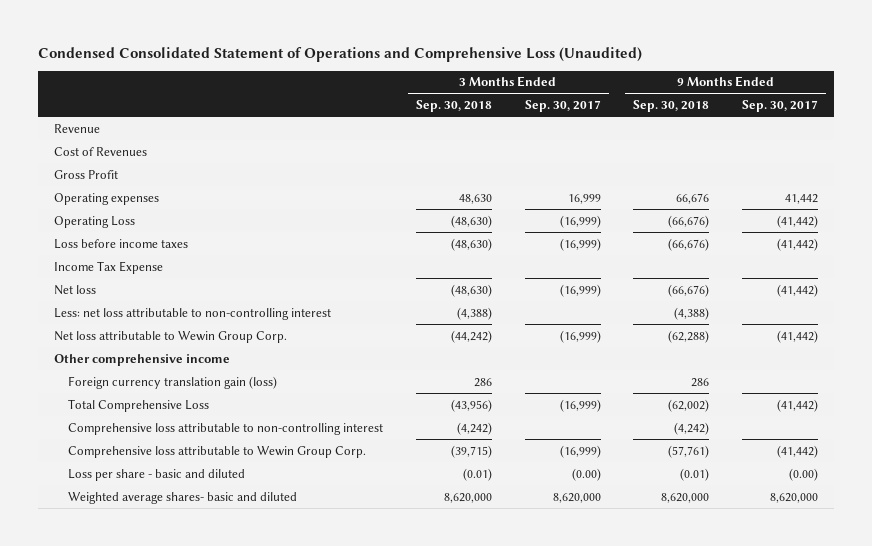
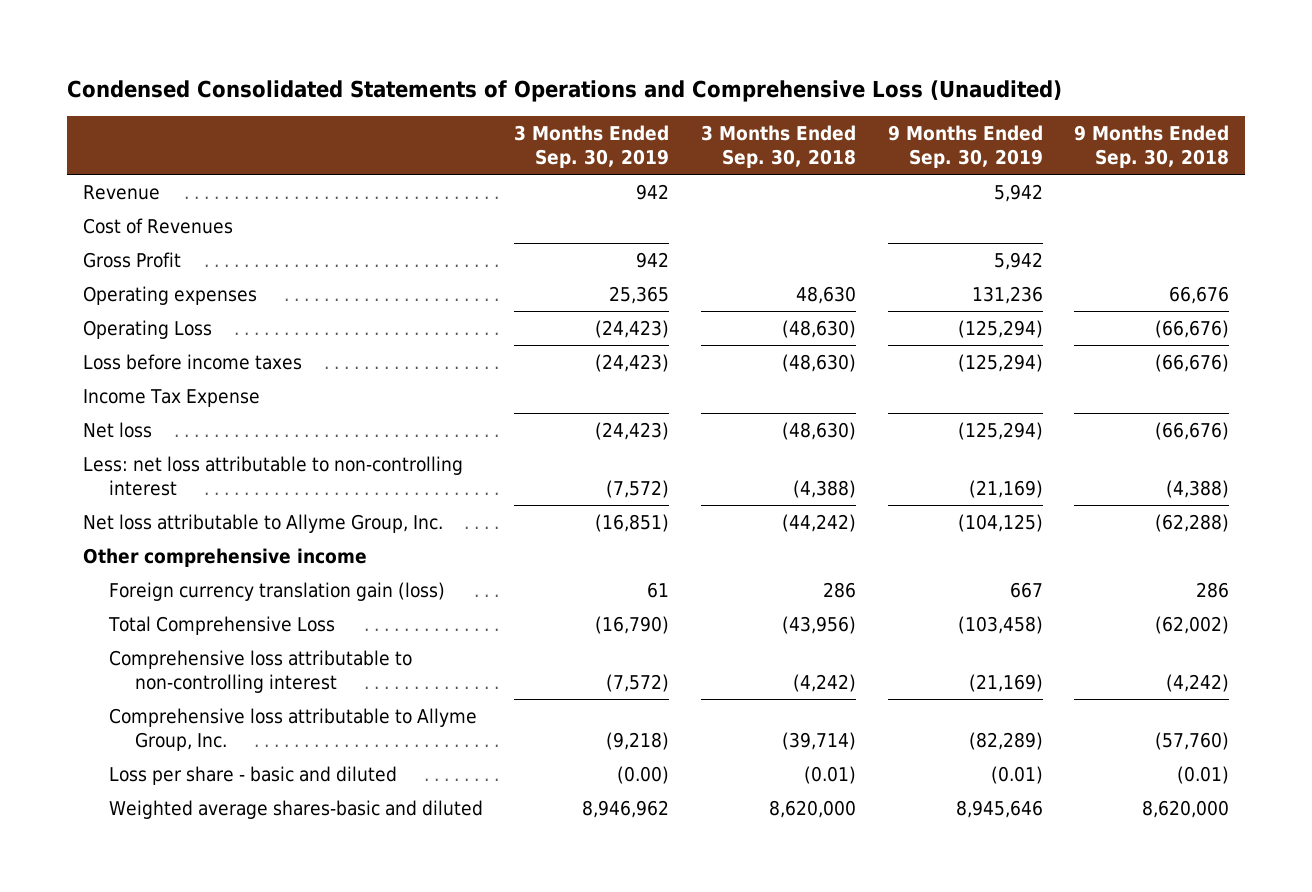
- Condensed Consolidated Statement of Operations and Comprehensive Loss (Unaudited)
+ Condensed Consolidated Statements of Operations and Comprehensive Loss (Unaudited)
- | 3 Months Ended Sep. 30, 2018 | 3 Months Ended Sep. 30, 2017 | 9 Months Ended Sep. 30, 2018 | 9 Months Ended Sep. 30, 2017
+ | 3 Months Ended Sep. 30, 2019 | 3 Months Ended Sep. 30, 2018 | 9 Months Ended Sep. 30, 2019 | 9 Months Ended Sep. 30, 2018
- Net loss attributable to Wewin Group Corp. | (44,242) | (16,999) | (62,288) | (41,442)
+ Net loss attributable to Allyme Group, Inc. | (16,851) | (44,242) | (104,125) | (62,288)
- Comprehensive loss attributable to Wewin Group Corp. | (39,715) | (16,999) | (57,761) | (41,442)
+ Comprehensive loss attributable to Allyme Group, Inc. | (9,218) | (39,714) | (82,289) | (57,760)
- Weighted average shares- basic and diluted | 8,620,000 | 8,620,000 | 8,620,000 | 8,620,000
+ Weighted average shares-basic and diluted | 8,946,962 | 8,620,000 | 8,945,646 | 8,620,000

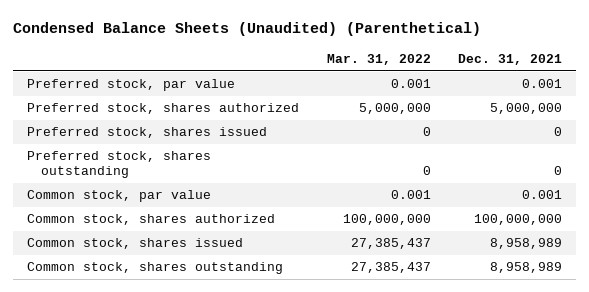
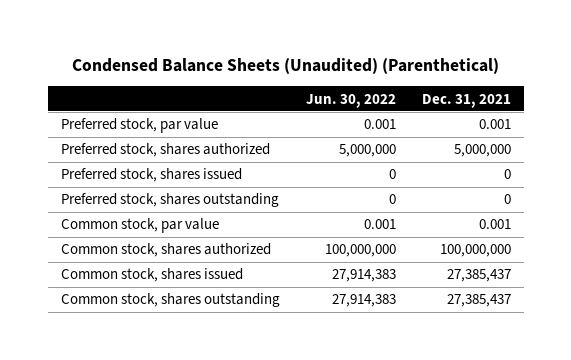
- | Mar. 31, 2022 | Dec. 31, 2021
+ | Jun. 30, 2022 | Dec. 31, 2021
- Common stock, shares issued | 27,385,437 | 8,958,989
- Common stock, shares outstanding | 27,385,437 | 8,958,989
+ Common stock, shares issued | 27,914,383 | 27,385,437
+ Common stock, shares outstanding | 27,914,383 | 27,385,437

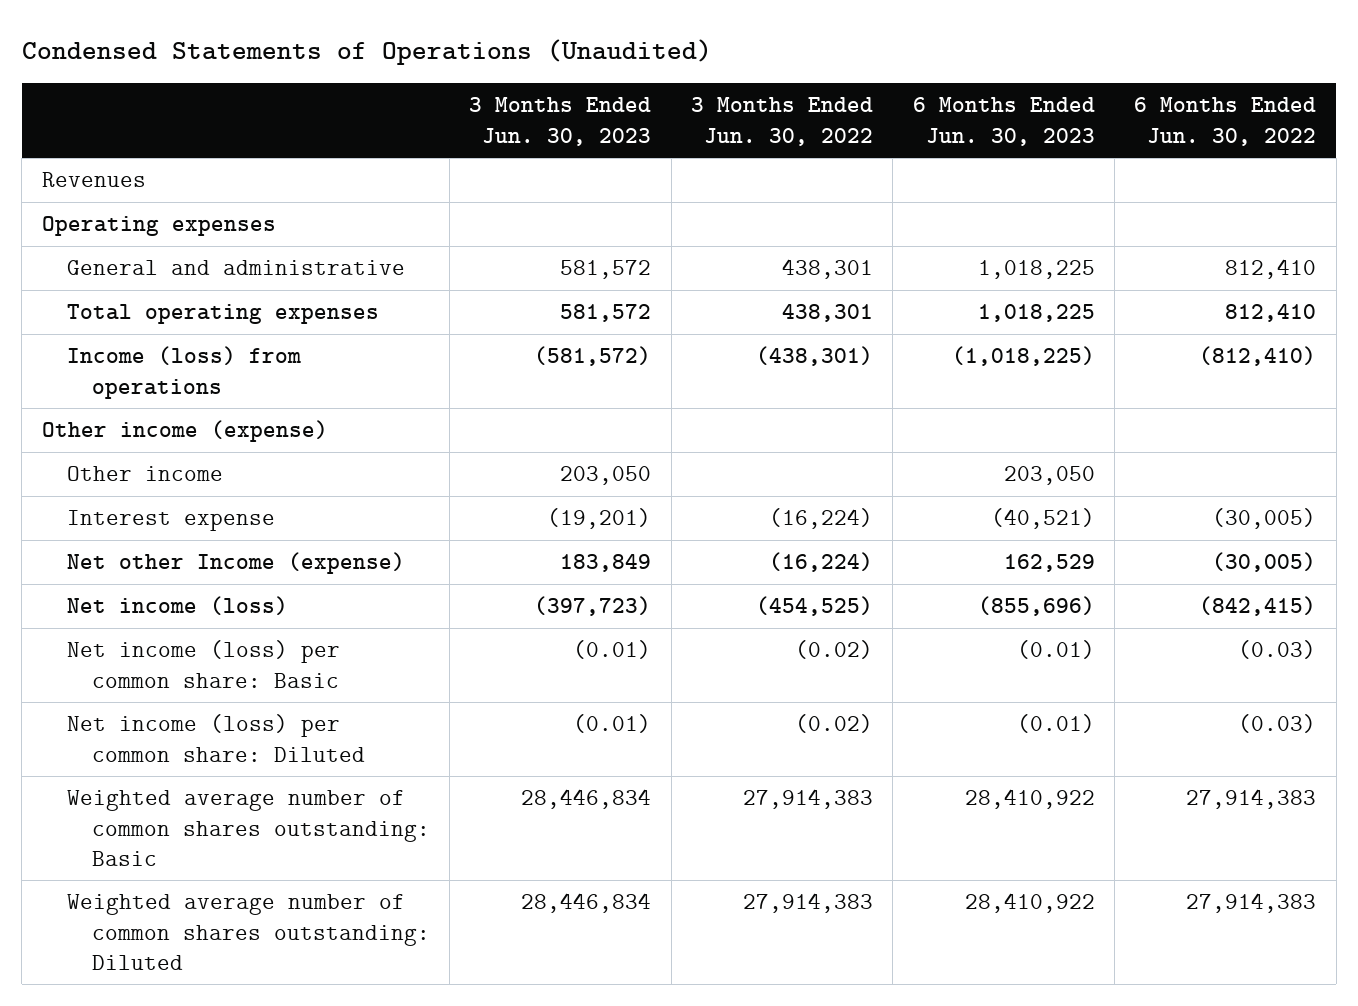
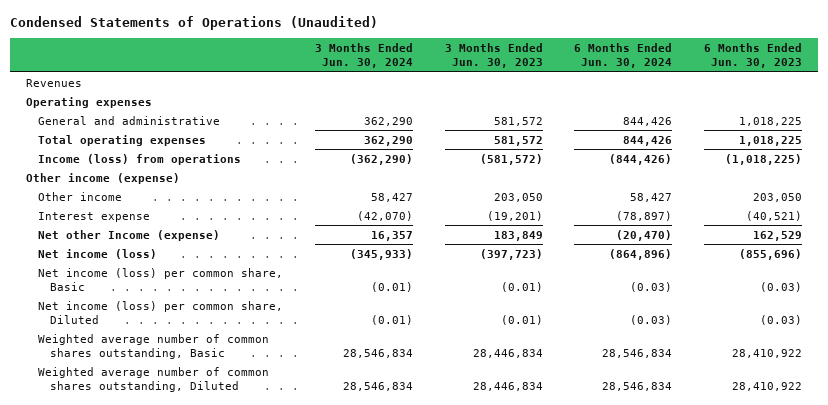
- | 3 Months Ended Jun. 30, 2023 | 3 Months Ended Jun. 30, 2022 | 6 Months Ended Jun. 30, 2023 | 6 Months Ended Jun. 30, 2022
+ | 3 Months Ended Jun. 30, 2024 | 3 Months Ended Jun. 30, 2023 | 6 Months Ended Jun. 30, 2024 | 6 Months Ended Jun. 30, 2023
- Net income (loss) per common share: Basic | (0.01) | (0.02) | (0.01) | (0.03)
- Net income (loss) per common share: Diluted | (0.01) | (0.02) | (0.01) | (0.03)
- Weighted average number of common shares outstanding: Basic | 28,446,834 | 27,914,383 | 28,410,922 | 27,914,383
- Weighted average number of common shares outstanding: Diluted | 28,446,834 | 27,914,383 | 28,410,922 | 27,914,383
+ Net income (loss) per common share, Basic | (0.01) | (0.01) | (0.03) | (0.03)
+ Net income (loss) per common share, Diluted | (0.01) | (0.01) | (0.03) | (0.03)
+ Weighted average number of common shares outstanding, Basic | 28,546,834 | 28,446,834 | 28,546,834 | 28,410,922
+ Weighted average number of common shares outstanding, Diluted | 28,546,834 | 28,446,834 | 28,546,834 | 28,410,922

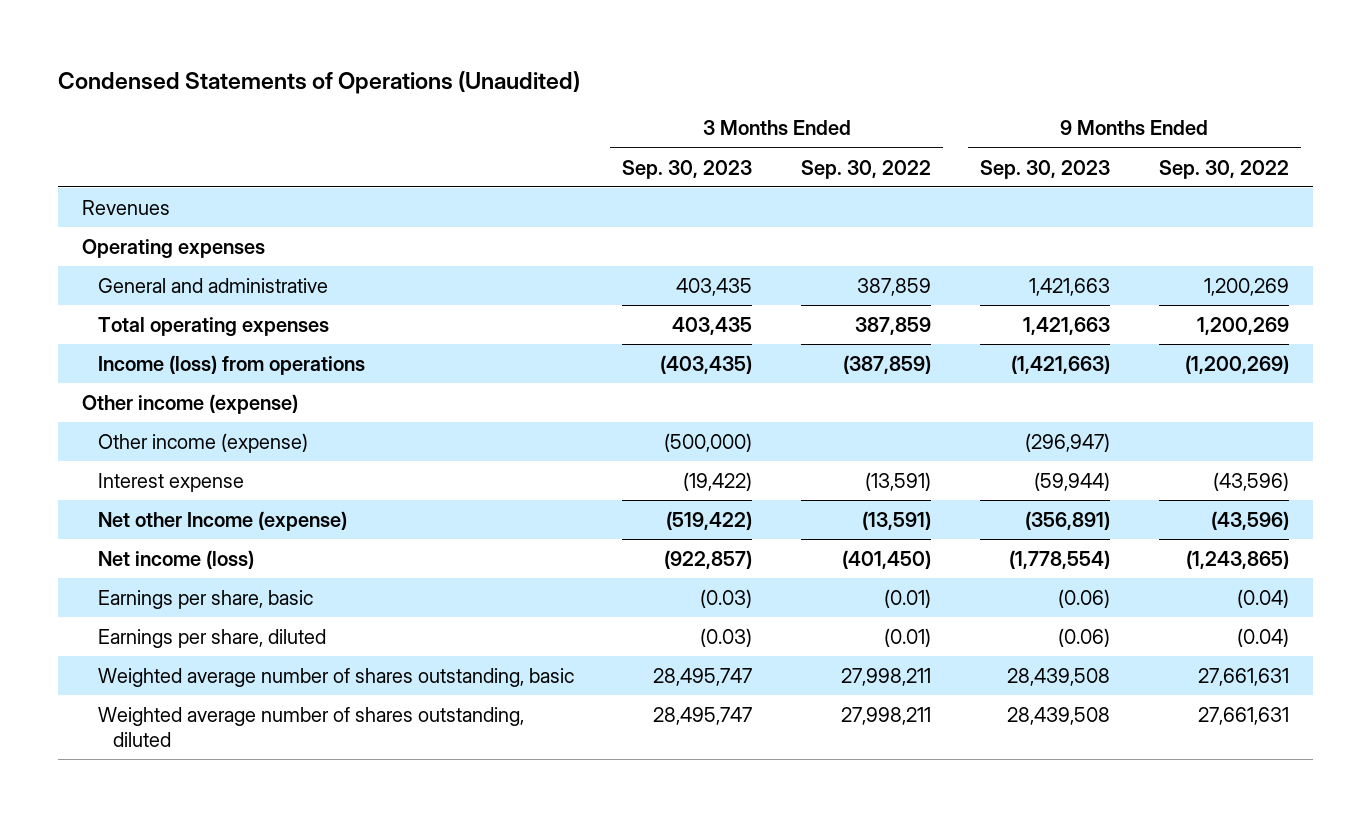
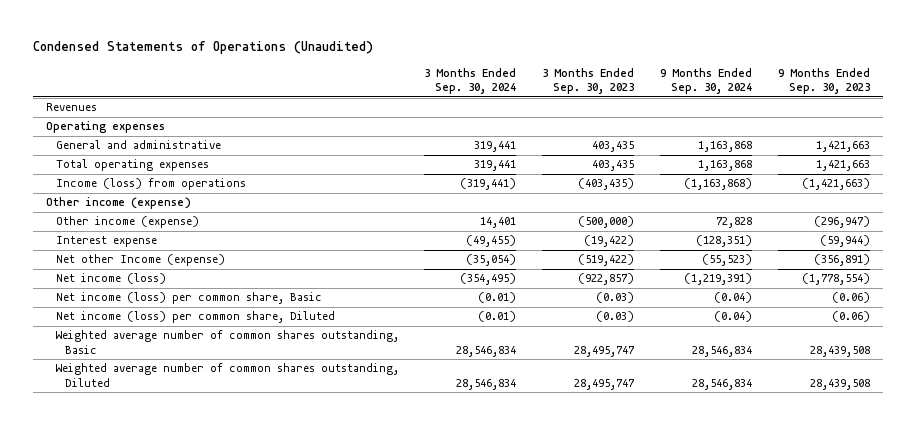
- | 3 Months Ended Sep. 30, 2023 | 3 Months Ended Sep. 30, 2022 | 9 Months Ended Sep. 30, 2023 | 9 Months Ended Sep. 30, 2022
+ | 3 Months Ended Sep. 30, 2024 | 3 Months Ended Sep. 30, 2023 | 9 Months Ended Sep. 30, 2024 | 9 Months Ended Sep. 30, 2023
- Earnings per share, basic | (0.03) | (0.01) | (0.06) | (0.04)
- Earnings per share, diluted | (0.03) | (0.01) | (0.06) | (0.04)
- Weighted average number of shares outstanding, basic | 28,495,747 | 27,998,211 | 28,439,508 | 27,661,631
- Weighted average number of shares outstanding, diluted | 28,495,747 | 27,998,211 | 28,439,508 | 27,661,631
+ Net income (loss) per common share, Basic | (0.01) | (0.03) | (0.04) | (0.06)
+ Net income (loss) per common share, Diluted | (0.01) | (0.03) | (0.04) | (0.06)
+ Weighted average number of common shares outstanding, Basic | 28,546,834 | 28,495,747 | 28,546,834 | 28,439,508
+ Weighted average number of common shares outstanding, Diluted | 28,546,834 | 28,495,747 | 28,546,834 | 28,439,508

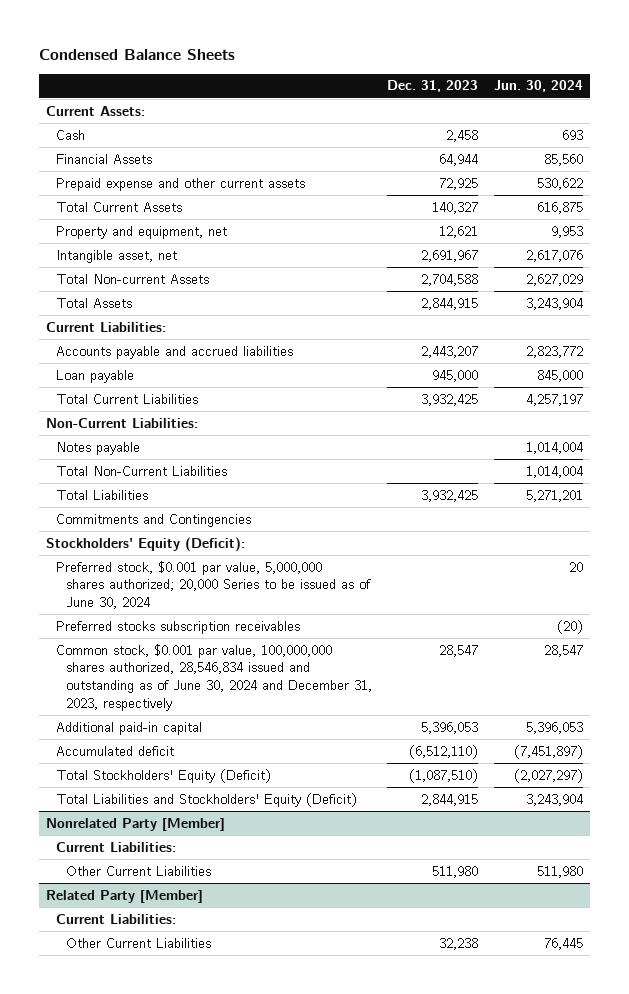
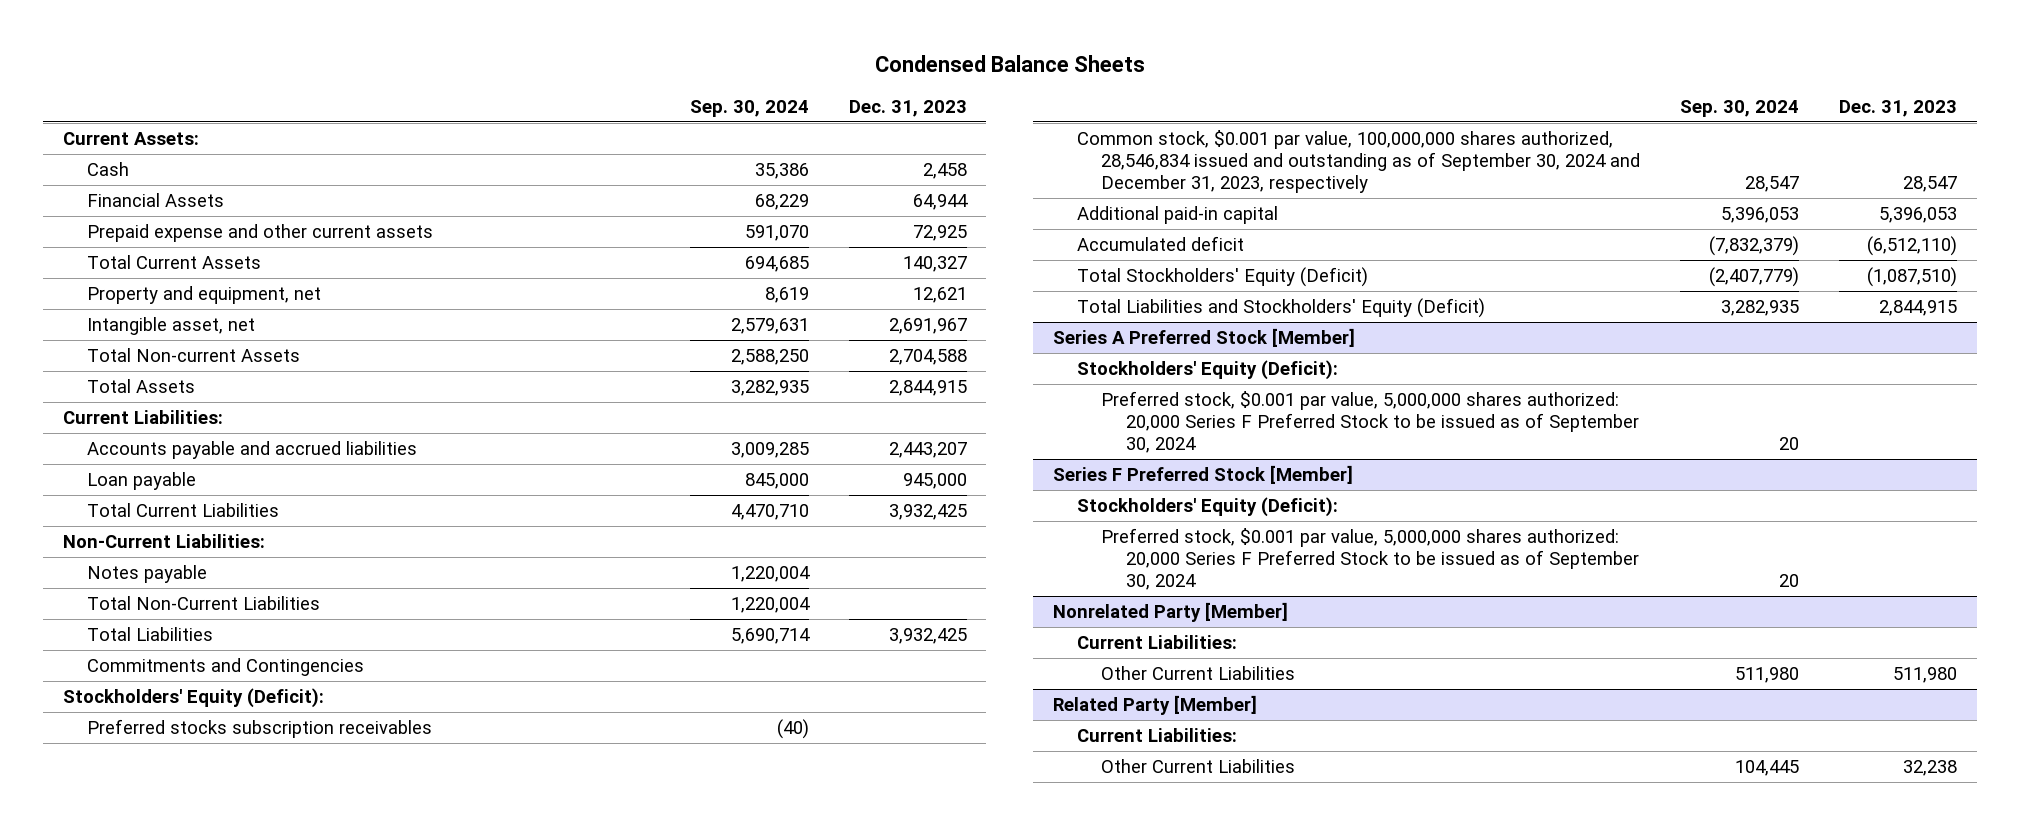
- | Dec. 31, 2023 | Jun. 30, 2024
+ | Sep. 30, 2024 | Dec. 31, 2023
- Preferred stock, $0.001 par value, 5,000,000 shares authorized; 20,000 Series to be issued as of June 30, 2024 | | 20
- Common stock, $0.001 par value, 100,000,000 shares authorized, 28,546,834 issued and outstanding as of June 30, 2024 and December 31, 2023, respectively | 28,547 | 28,547
+ Common stock, $0.001 par value, 100,000,000 shares authorized, 28,546,834 issued and outstanding as of September 30, 2024 and December 31, 2023, respectively | 28,547 | 28,547
+ Series A Preferred Stock [Member]
+ Stockholders' Equity (Deficit):
+ Preferred stock, $0.001 par value, 5,000,000 shares authorized: 20,000 Series F Preferred Stock to be issued as of September 30, 2024 | 20 |
+ Series F Preferred Stock [Member]
+ Stockholders' Equity (Deficit):
+ Preferred stock, $0.001 par value, 5,000,000 shares authorized: 20,000 Series F Preferred Stock to be issued as of September 30, 2024 | 20 |

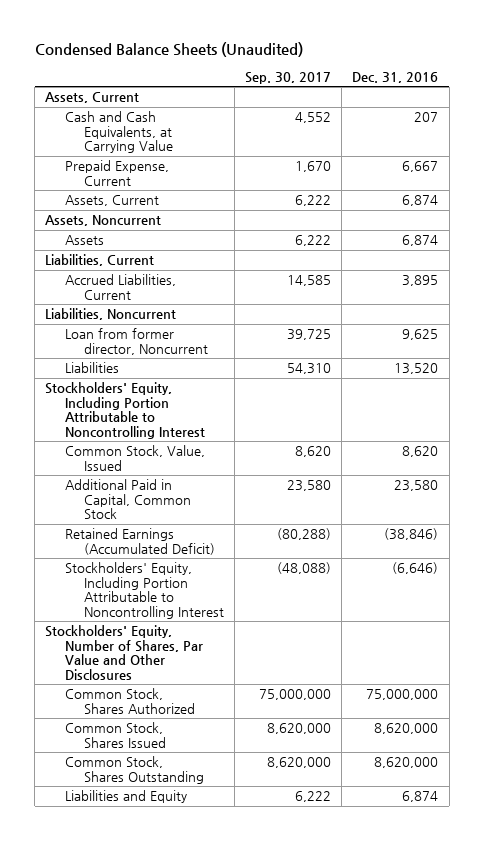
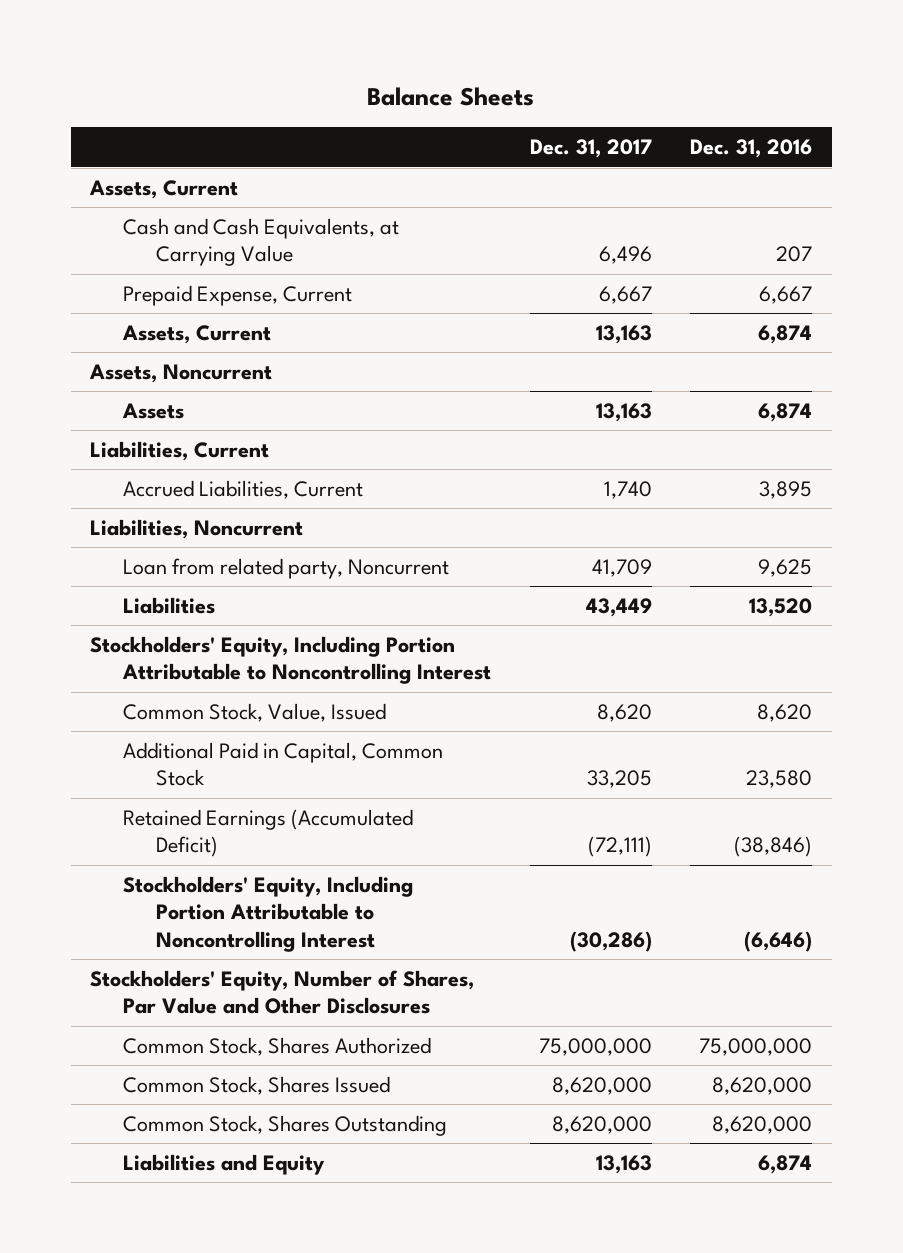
- Condensed Balance Sheets (Unaudited)
+ Balance Sheets
- | Sep. 30, 2017 | Dec. 31, 2016
+ | Dec. 31, 2017 | Dec. 31, 2016
- Loan from former director, Noncurrent | 39,725 | 9,625
+ Loan from related party, Noncurrent | 41,709 | 9,625

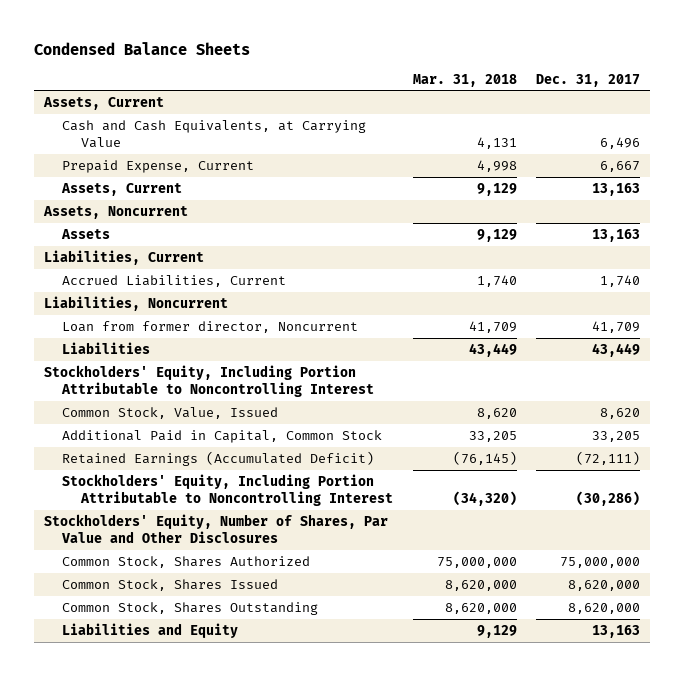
- Balance Sheets
+ Condensed Balance Sheets
- | Dec. 31, 2017 | Dec. 31, 2016
+ | Mar. 31, 2018 | Dec. 31, 2017
- Loan from related party, Noncurrent | 41,709 | 9,625
+ Loan from former director, Noncurrent | 41,709 | 41,709

